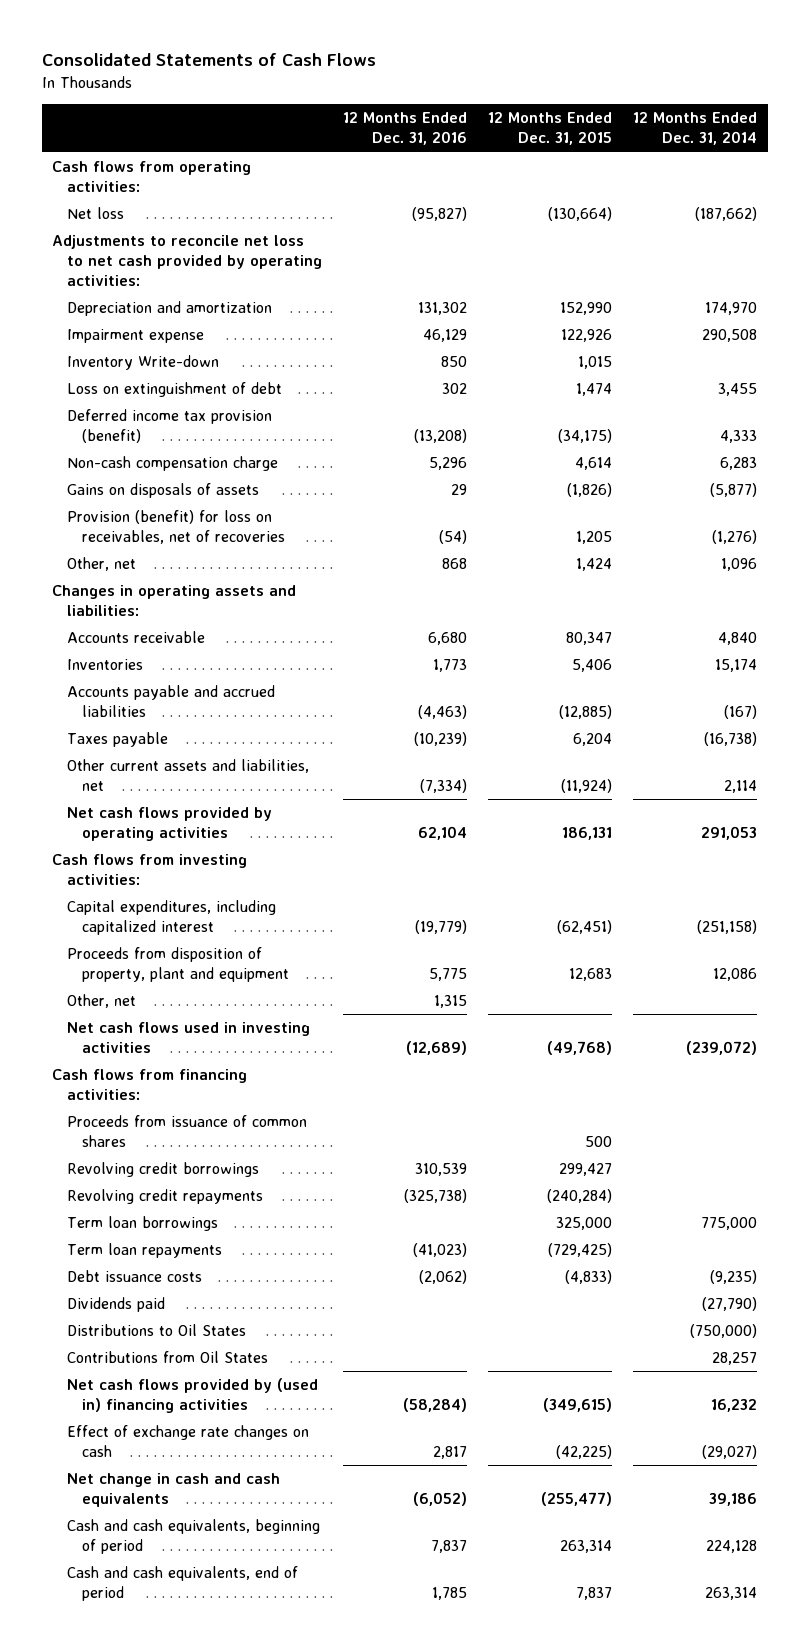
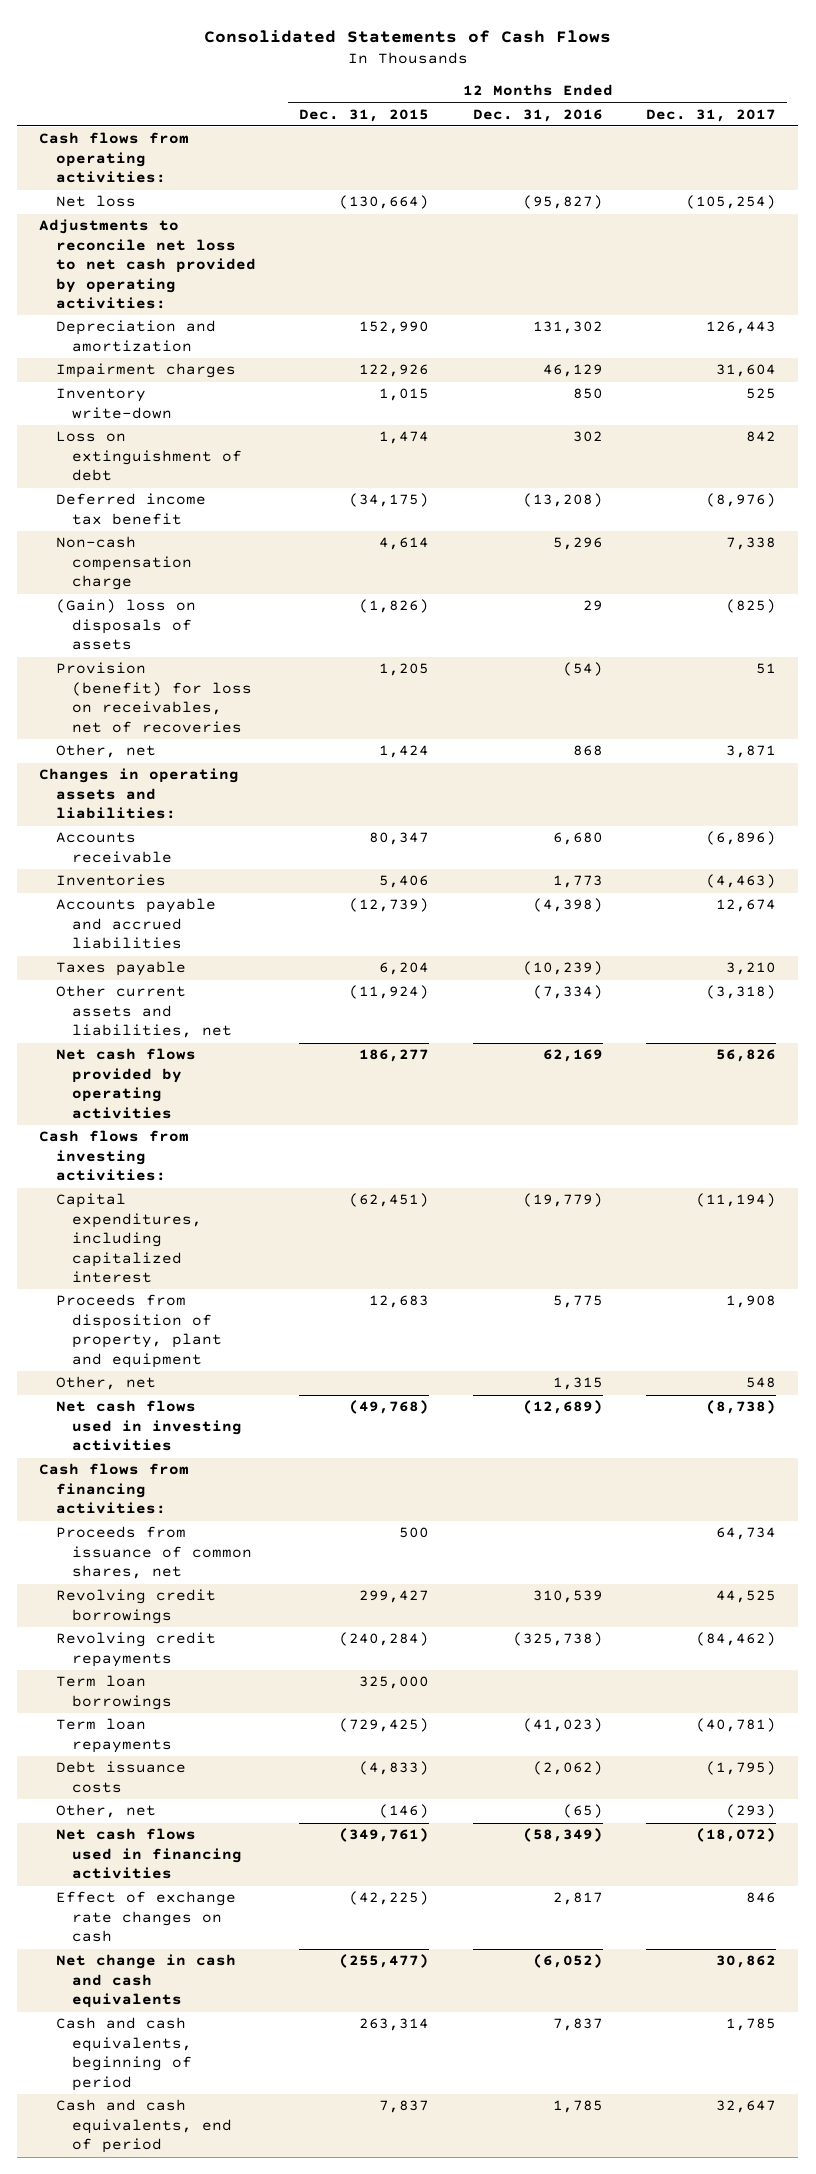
- | 12 Months Ended Dec. 31, 2016 | 12 Months Ended Dec. 31, 2015 | 12 Months Ended Dec. 31, 2014
+ | 12 Months Ended Dec. 31, 2015 | 12 Months Ended Dec. 31, 2016 | 12 Months Ended Dec. 31, 2017
- Impairment expense | 46,129 | 122,926 | 290,508
- Inventory Write-down | 850 | 1,015 |
+ Impairment charges | 122,926 | 46,129 | 31,604
+ Inventory write-down | 1,015 | 850 | 525
- Deferred income tax provision (benefit) | (13,208) | (34,175) | 4,333
+ Deferred income tax benefit | (34,175) | (13,208) | (8,976)
- Gains on disposals of assets | 29 | (1,826) | (5,877)
+ (Gain) loss on disposals of assets | (1,826) | 29 | (825)
- Accounts payable and accrued liabilities | (4,463) | (12,885) | (167)
+ Accounts payable and accrued liabilities | (12,739) | (4,398) | 12,674
- Net cash flows provided by operating activities | 62,104 | 186,131 | 291,053
+ Net cash flows provided by operating activities | 186,277 | 62,169 | 56,826
- Proceeds from issuance of common shares | | 500 |
+ Proceeds from issuance of common shares, net | 500 | | 64,734
- Dividends paid | | | (27,790)
- Distributions to Oil States | | | (750,000)
- Contributions from Oil States | | | 28,257
- Net cash flows provided by (used in) financing activities | (58,284) | (349,615) | 16,232
+ Other, net | (146) | (65) | (293)
+ Net cash flows used in financing activities | (349,761) | (58,349) | (18,072)

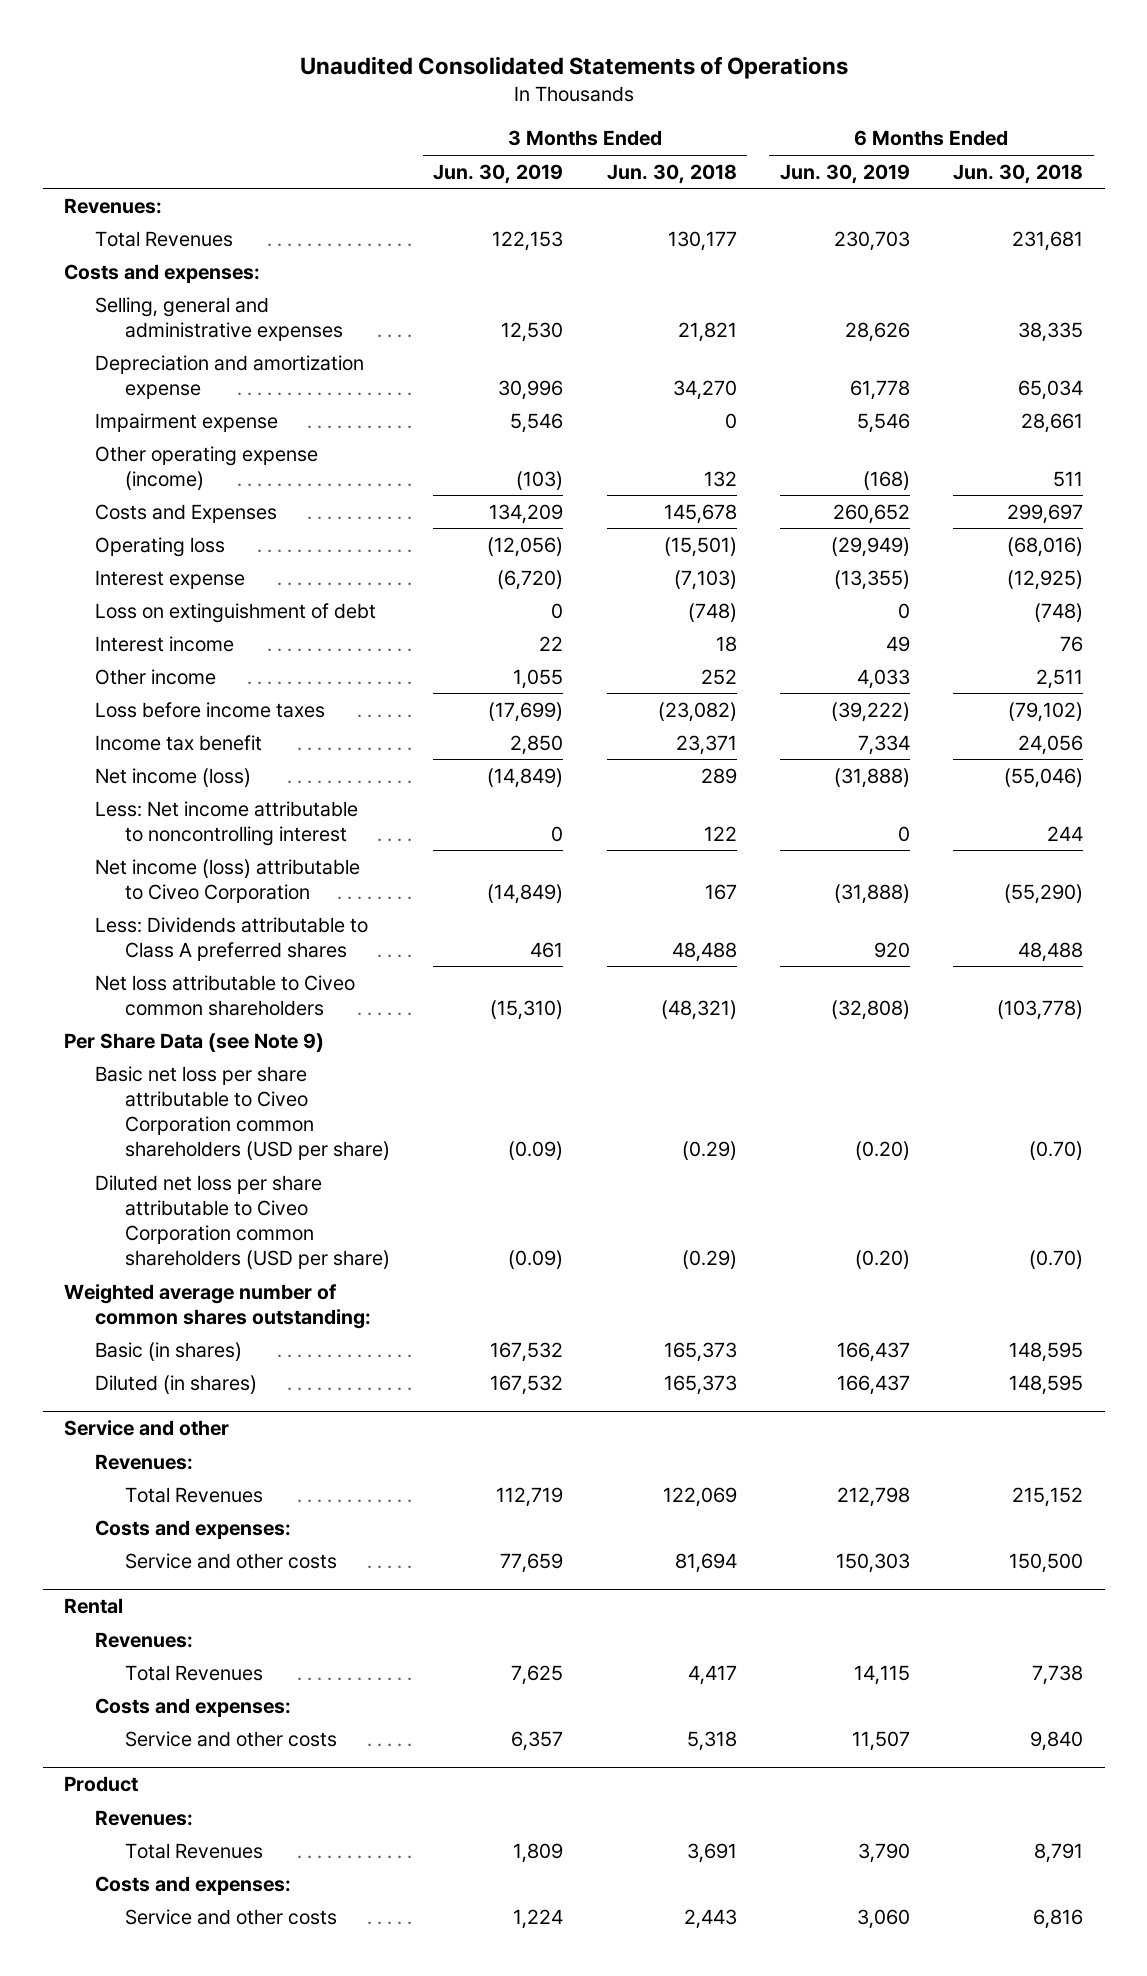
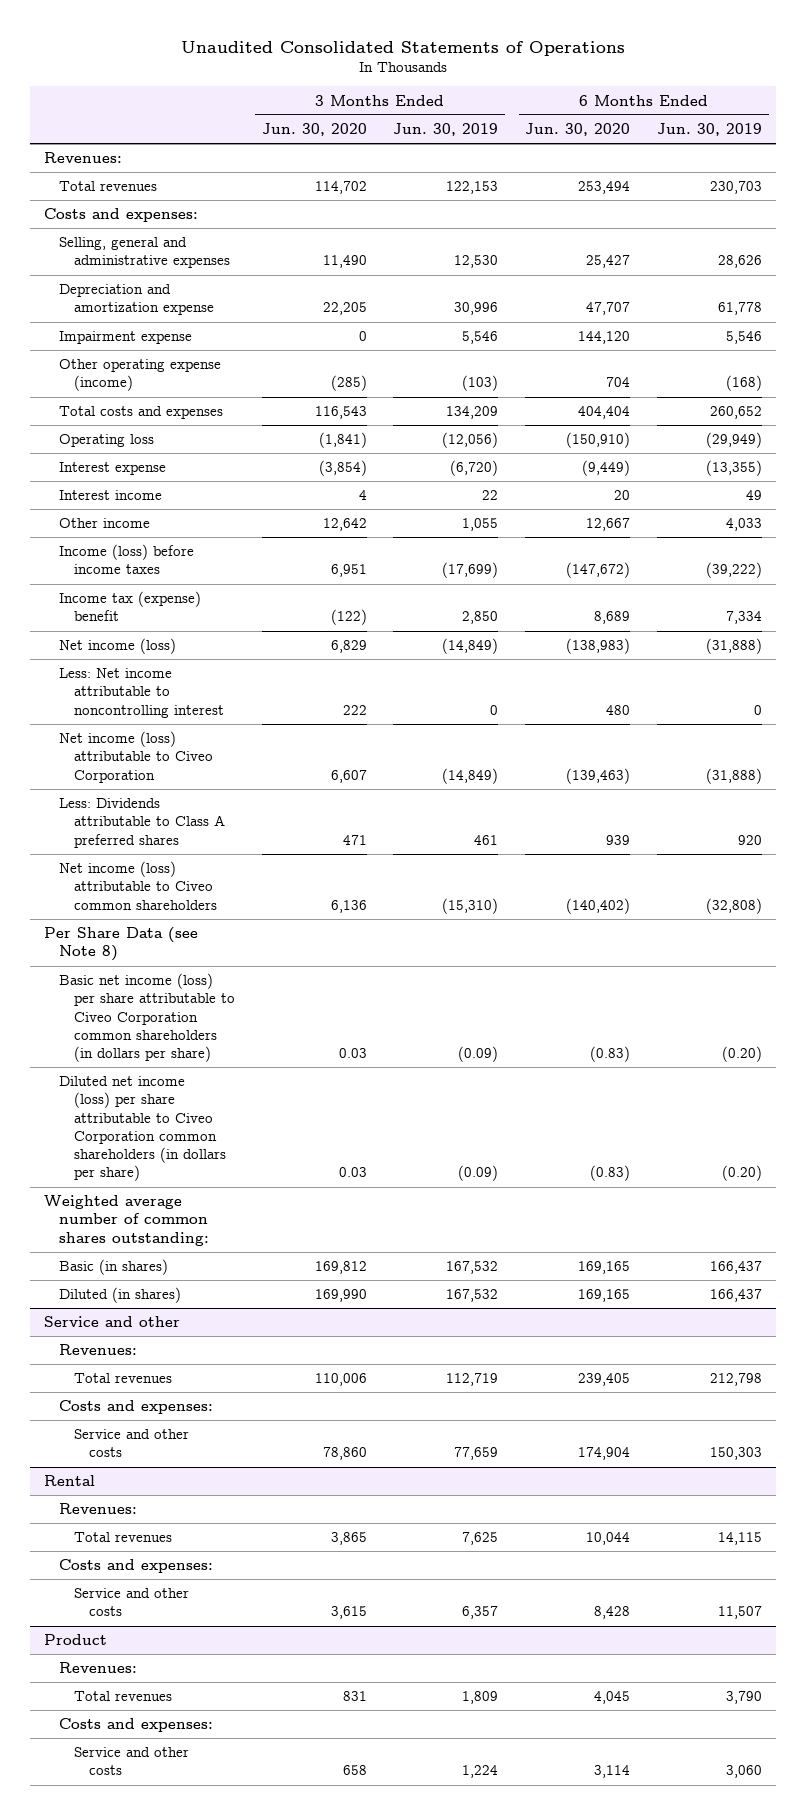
- | 3 Months Ended Jun. 30, 2019 | 3 Months Ended Jun. 30, 2018 | 6 Months Ended Jun. 30, 2019 | 6 Months Ended Jun. 30, 2018
+ | 3 Months Ended Jun. 30, 2020 | 3 Months Ended Jun. 30, 2019 | 6 Months Ended Jun. 30, 2020 | 6 Months Ended Jun. 30, 2019
- Total Revenues | 122,153 | 130,177 | 230,703 | 231,681
+ Total revenues | 114,702 | 122,153 | 253,494 | 230,703
- Costs and Expenses | 134,209 | 145,678 | 260,652 | 299,697
+ Total costs and expenses | 116,543 | 134,209 | 404,404 | 260,652
- Loss on extinguishment of debt | 0 | (748) | 0 | (748)
- Loss before income taxes | (17,699) | (23,082) | (39,222) | (79,102)
- Income tax benefit | 2,850 | 23,371 | 7,334 | 24,056
+ Income (loss) before income taxes | 6,951 | (17,699) | (147,672) | (39,222)
+ Income tax (expense) benefit | (122) | 2,850 | 8,689 | 7,334
- Net loss attributable to Civeo common shareholders | (15,310) | (48,321) | (32,808) | (103,778)
- Per Share Data (see Note 9)
- Basic net loss per share attributable to Civeo Corporation common shareholders (USD per share) | (0.09) | (0.29) | (0.20) | (0.70)
- Diluted net loss per share attributable to Civeo Corporation common shareholders (USD per share) | (0.09) | (0.29) | (0.20) | (0.70)
+ Net income (loss) attributable to Civeo common shareholders | 6,136 | (15,310) | (140,402) | (32,808)
+ Per Share Data (see Note 8)
+ Basic net income (loss) per share attributable to Civeo Corporation common shareholders (in dollars per share) | 0.03 | (0.09) | (0.83) | (0.20)
+ Diluted net income (loss) per share attributable to Civeo Corporation common shareholders (in dollars per share) | 0.03 | (0.09) | (0.83) | (0.20)
@ Service and other
- Total Revenues | 112,719 | 122,069 | 212,798 | 215,152
+ Total revenues | 110,006 | 112,719 | 239,405 | 212,798
@ Rental
- Total Revenues | 7,625 | 4,417 | 14,115 | 7,738
+ Total revenues | 3,865 | 7,625 | 10,044 | 14,115
@ Product
- Total Revenues | 1,809 | 3,691 | 3,790 | 8,791
+ Total revenues | 831 | 1,809 | 4,045 | 3,790

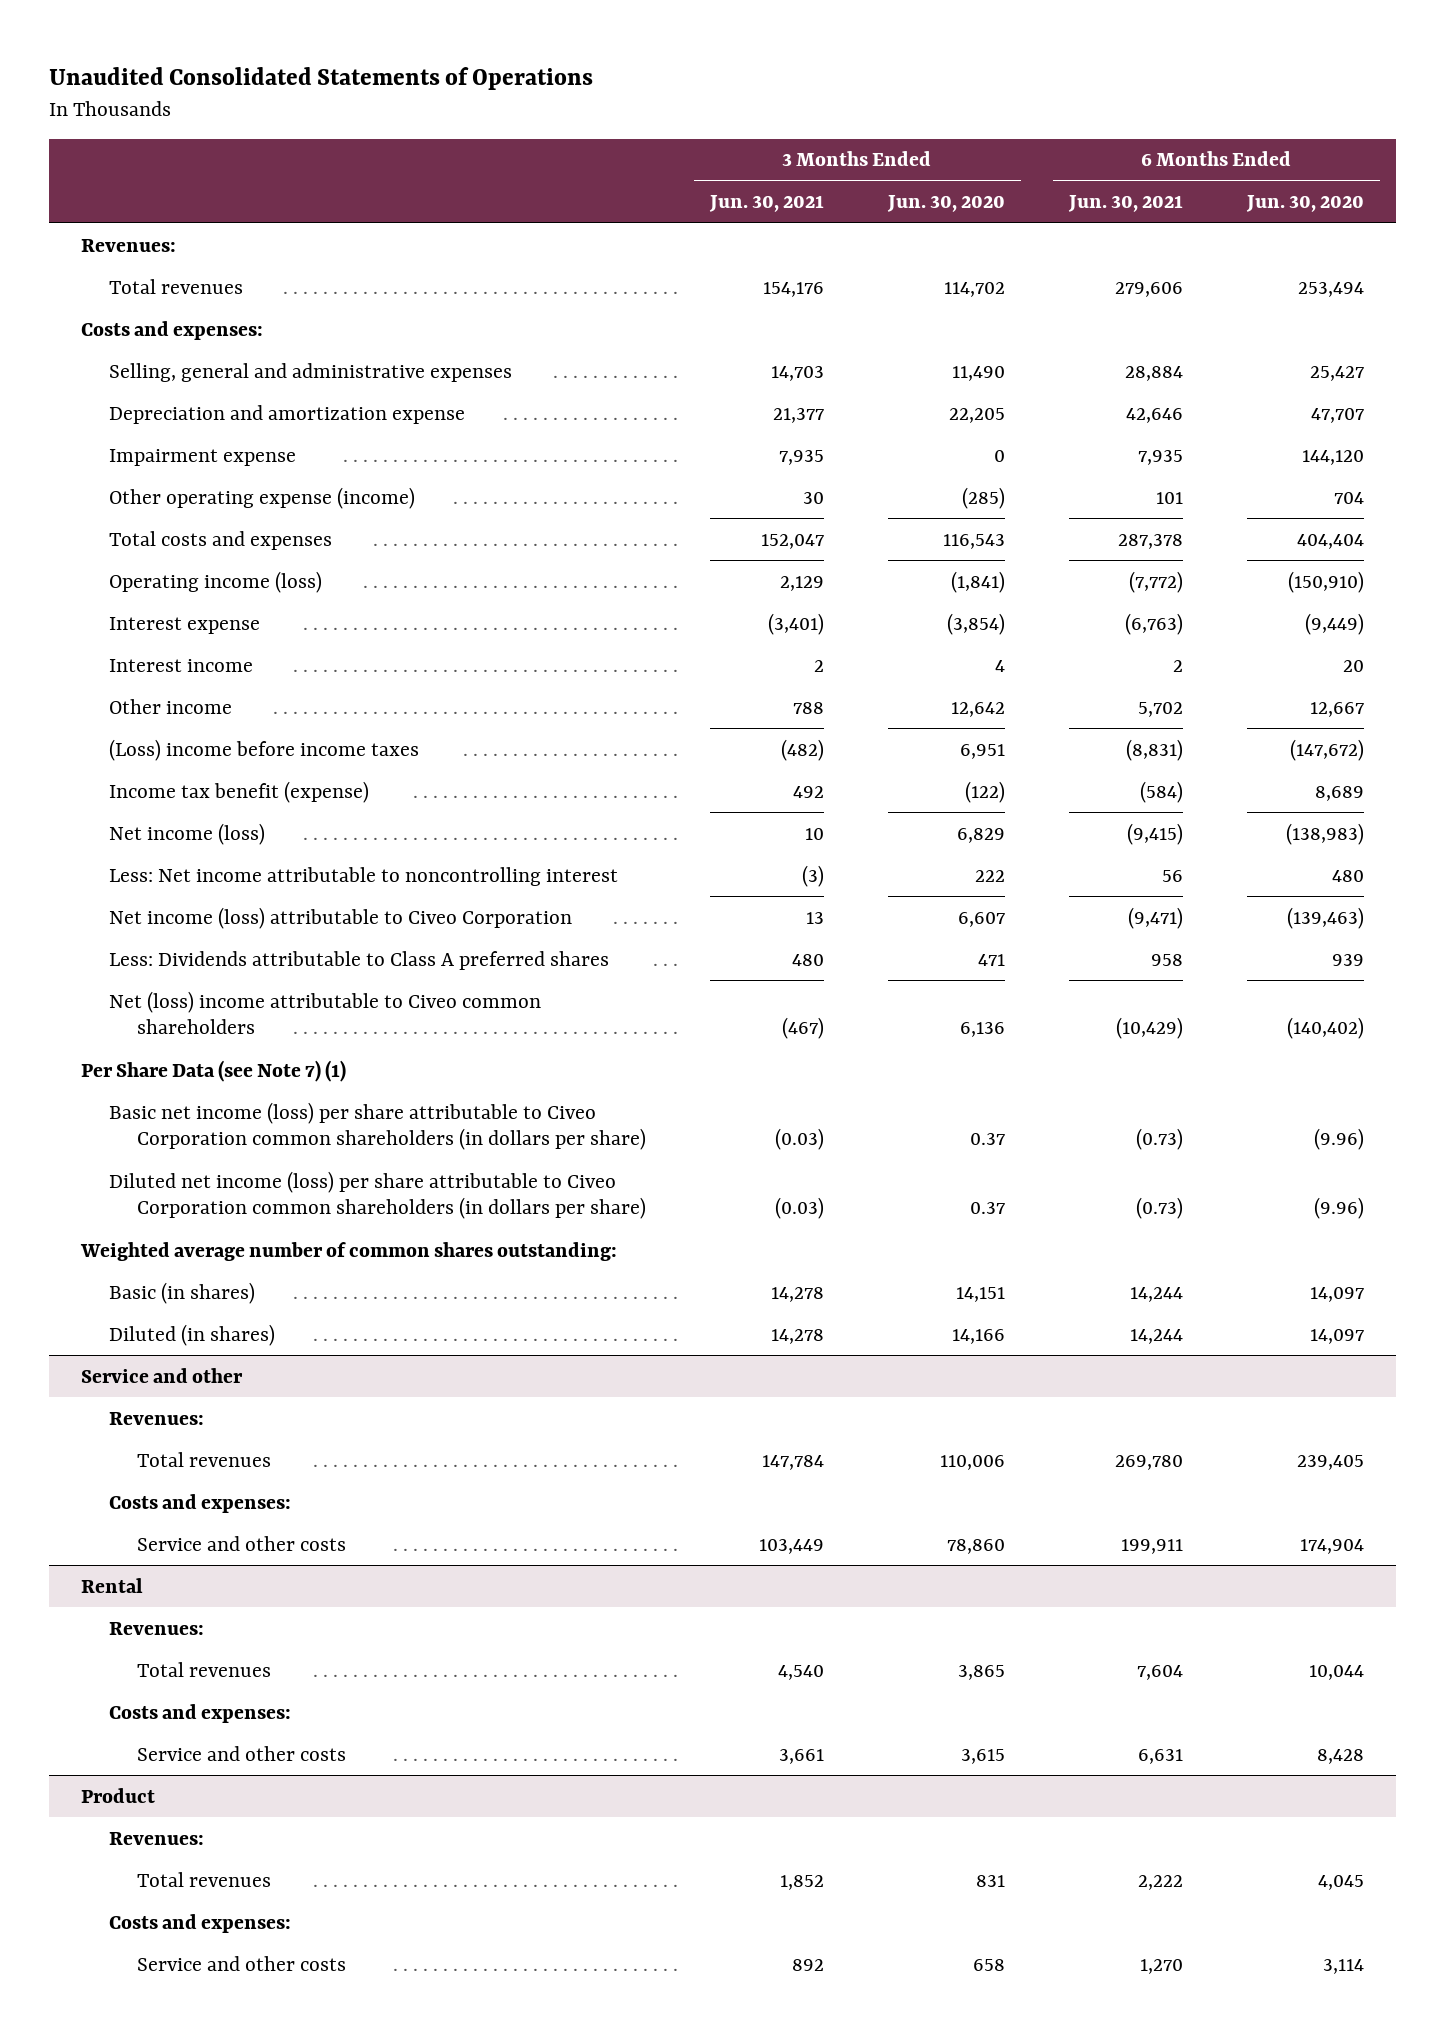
- | 3 Months Ended Jun. 30, 2020 | 3 Months Ended Jun. 30, 2019 | 6 Months Ended Jun. 30, 2020 | 6 Months Ended Jun. 30, 2019
+ | 3 Months Ended Jun. 30, 2021 | 3 Months Ended Jun. 30, 2020 | 6 Months Ended Jun. 30, 2021 | 6 Months Ended Jun. 30, 2020
- Operating loss | (1,841) | (12,056) | (150,910) | (29,949)
+ Operating income (loss) | 2,129 | (1,841) | (7,772) | (150,910)
- Income (loss) before income taxes | 6,951 | (17,699) | (147,672) | (39,222)
- Income tax (expense) benefit | (122) | 2,850 | 8,689 | 7,334
+ (Loss) income before income taxes | (482) | 6,951 | (8,831) | (147,672)
+ Income tax benefit (expense) | 492 | (122) | (584) | 8,689
- Net income (loss) attributable to Civeo common shareholders | 6,136 | (15,310) | (140,402) | (32,808)
- Per Share Data (see Note 8)
- Basic net income (loss) per share attributable to Civeo Corporation common shareholders (in dollars per share) | 0.03 | (0.09) | (0.83) | (0.20)
- Diluted net income (loss) per share attributable to Civeo Corporation common shareholders (in dollars per share) | 0.03 | (0.09) | (0.83) | (0.20)
+ Net (loss) income attributable to Civeo common shareholders | (467) | 6,136 | (10,429) | (140,402)
+ Per Share Data (see Note 7) (1)
+ Basic net income (loss) per share attributable to Civeo Corporation common shareholders (in dollars per share) | (0.03) | 0.37 | (0.73) | (9.96)
+ Diluted net income (loss) per share attributable to Civeo Corporation common shareholders (in dollars per share) | (0.03) | 0.37 | (0.73) | (9.96)
- Basic (in shares) | 169,812 | 167,532 | 169,165 | 166,437
- Diluted (in shares) | 169,990 | 167,532 | 169,165 | 166,437
+ Basic (in shares) | 14,278 | 14,151 | 14,244 | 14,097
+ Diluted (in shares) | 14,278 | 14,166 | 14,244 | 14,097

